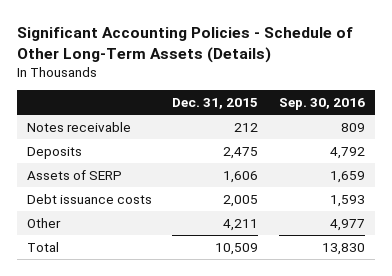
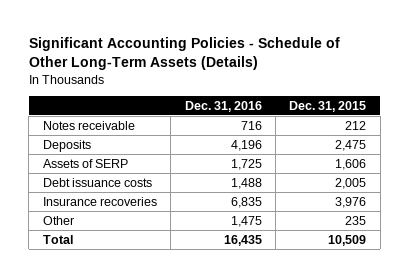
- | Dec. 31, 2015 | Sep. 30, 2016
+ | Dec. 31, 2016 | Dec. 31, 2015
- Other | 4,211 | 4,977
+ Insurance recoveries | 6,835 | 3,976
+ Other | 1,475 | 235

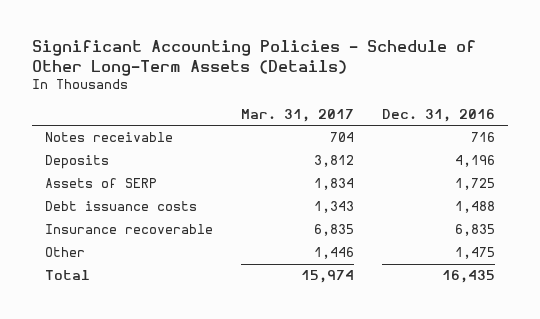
- | Dec. 31, 2016 | Dec. 31, 2015
+ | Mar. 31, 2017 | Dec. 31, 2016
- Insurance recoveries | 6,835 | 3,976
+ Insurance recoverable | 6,835 | 6,835

